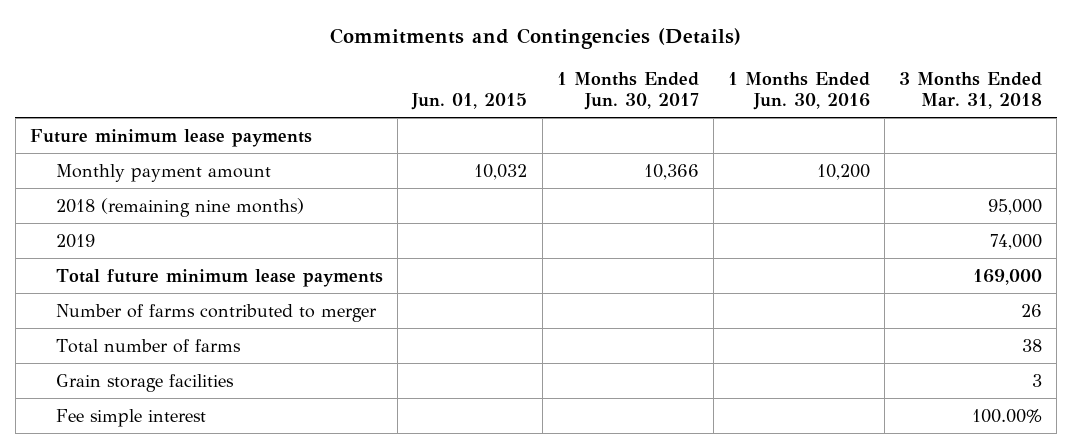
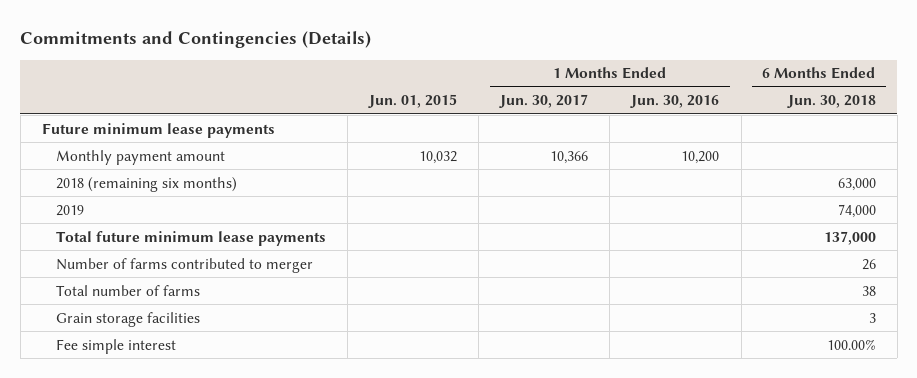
- | Jun. 01, 2015 | 1 Months Ended Jun. 30, 2017 | 1 Months Ended Jun. 30, 2016 | 3 Months Ended Mar. 31, 2018
+ | Jun. 01, 2015 | 1 Months Ended Jun. 30, 2017 | 1 Months Ended Jun. 30, 2016 | 6 Months Ended Jun. 30, 2018
- 2018 (remaining nine months) | | | | 95,000
+ 2018 (remaining six months) | | | | 63,000

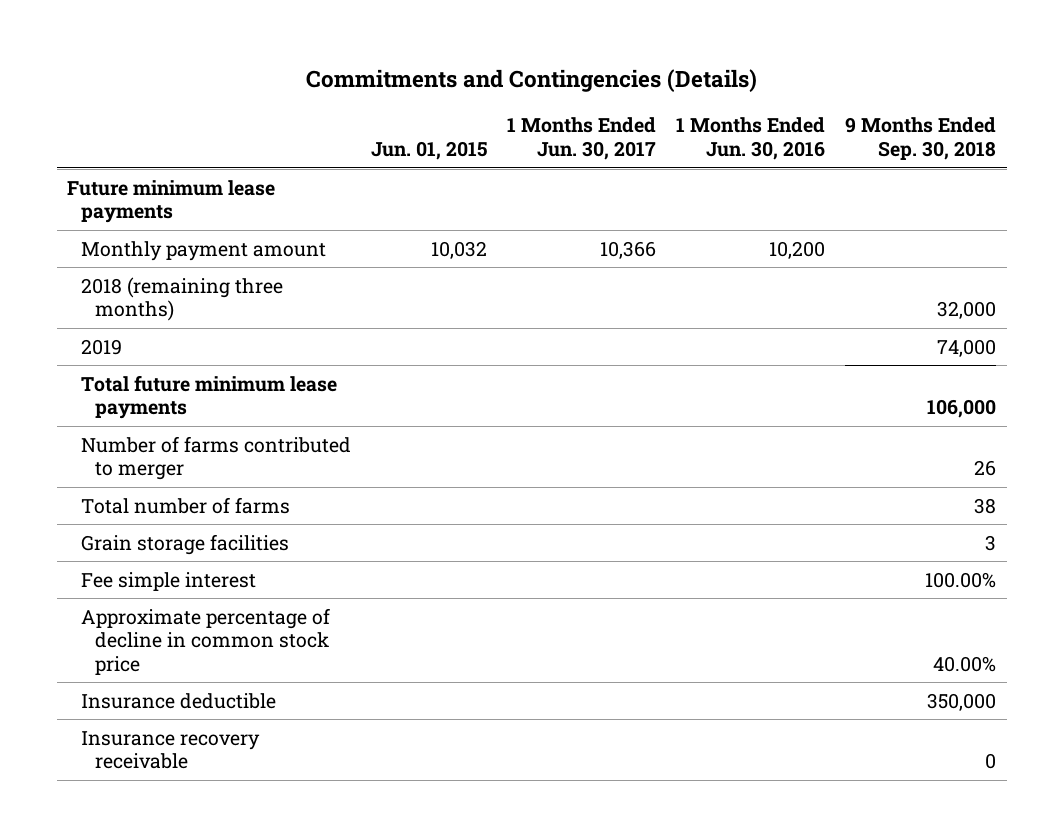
- | Jun. 01, 2015 | 1 Months Ended Jun. 30, 2017 | 1 Months Ended Jun. 30, 2016 | 6 Months Ended Jun. 30, 2018
+ | Jun. 01, 2015 | 1 Months Ended Jun. 30, 2017 | 1 Months Ended Jun. 30, 2016 | 9 Months Ended Sep. 30, 2018
- 2018 (remaining six months) | | | | 63,000
+ 2018 (remaining three months) | | | | 32,000
+ Approximate percentage of decline in common stock price | | | | 40.00%
+ Insurance deductible | | | | 350,000
+ Insurance recovery receivable | | | | 0

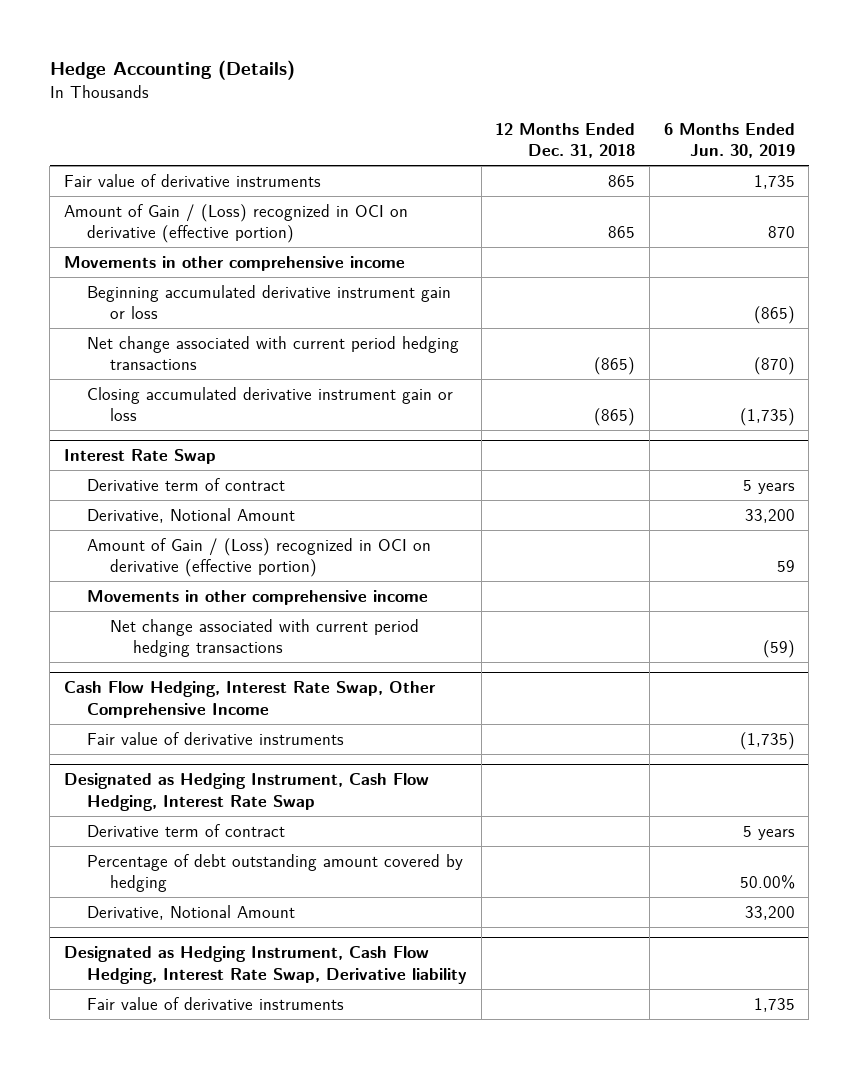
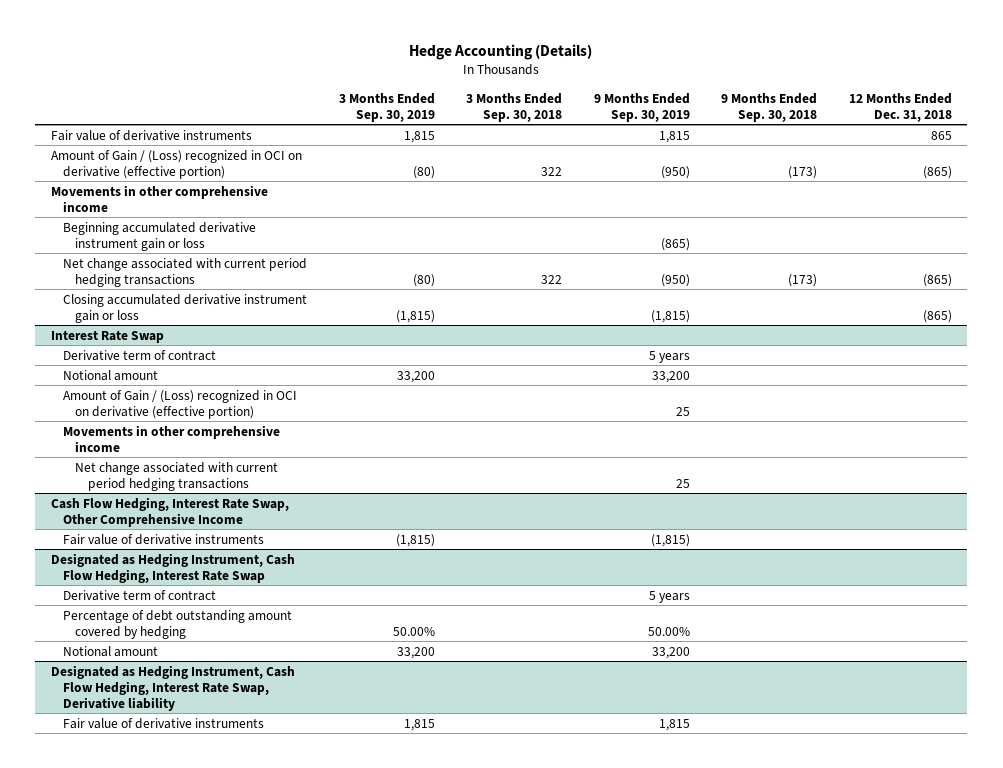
- | 12 Months Ended Dec. 31, 2018 | 6 Months Ended Jun. 30, 2019
+ | 3 Months Ended Sep. 30, 2019 | 3 Months Ended Sep. 30, 2018 | 9 Months Ended Sep. 30, 2019 | 9 Months Ended Sep. 30, 2018 | 12 Months Ended Dec. 31, 2018
- Amount of Gain / (Loss) recognized in OCI on derivative (effective portion) | 865 | 870
+ Amount of Gain / (Loss) recognized in OCI on derivative (effective portion) | (80) | 322 | (950) | (173) | (865)
@ Interest Rate Swap
- Derivative, Notional Amount | | 33,200
+ Notional amount | 33,200 | | 33,200 | |
@ Designated as Hedging Instrument, Cash Flow Hedging, Interest Rate Swap
- Derivative, Notional Amount | | 33,200
+ Notional amount | 33,200 | | 33,200 | |

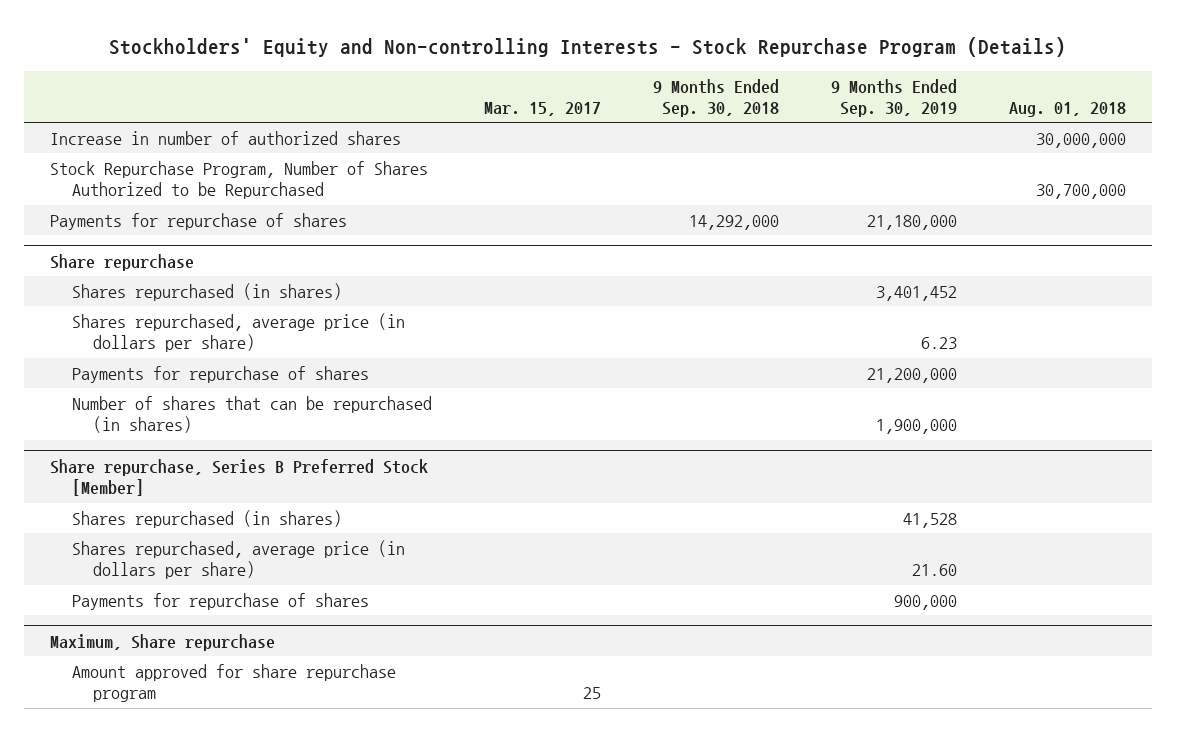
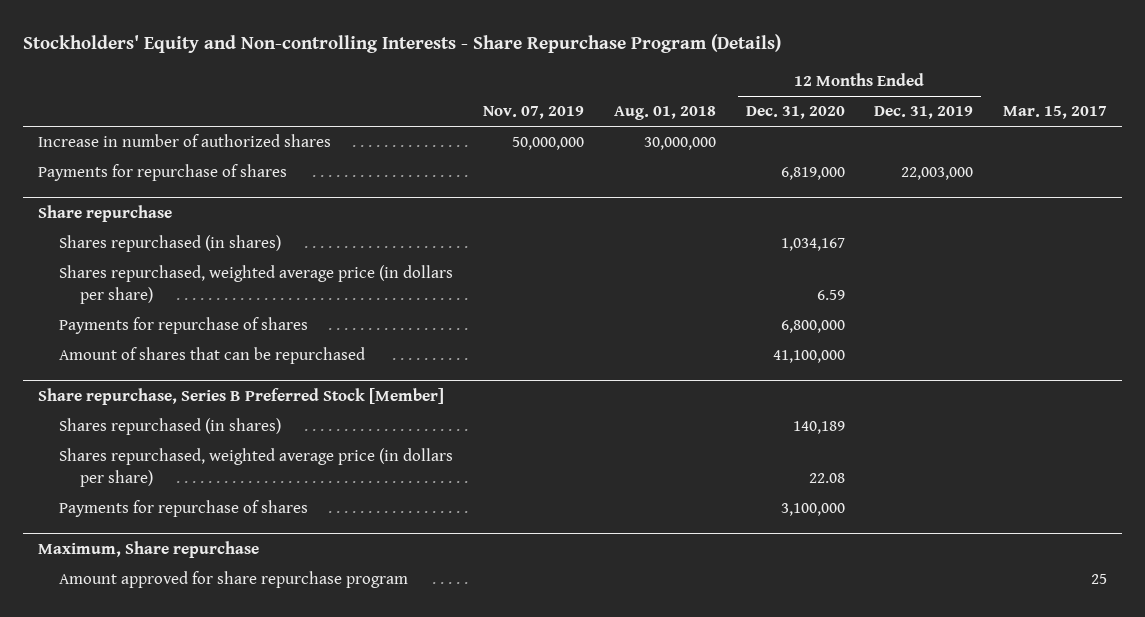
- Stockholders' Equity and Non-controlling Interests - Stock Repurchase Program (Details)
+ Stockholders' Equity and Non-controlling Interests - Share Repurchase Program (Details)
- | Mar. 15, 2017 | 9 Months Ended Sep. 30, 2018 | 9 Months Ended Sep. 30, 2019 | Aug. 01, 2018
+ | Nov. 07, 2019 | Aug. 01, 2018 | 12 Months Ended Dec. 31, 2020 | 12 Months Ended Dec. 31, 2019 | Mar. 15, 2017
- Stock Repurchase Program, Number of Shares Authorized to be Repurchased | | | | 30,700,000
@ Share repurchase
- Shares repurchased, average price (in dollars per share) | | | 6.23 |
+ Shares repurchased, weighted average price (in dollars per share) | | | 6.59 | |
- Number of shares that can be repurchased (in shares) | | | 1,900,000 |
+ Amount of shares that can be repurchased | | | 41,100,000 | |
@ Share repurchase, Series B Preferred Stock [Member]
- Shares repurchased, average price (in dollars per share) | | | 21.60 |
+ Shares repurchased, weighted average price (in dollars per share) | | | 22.08 | |

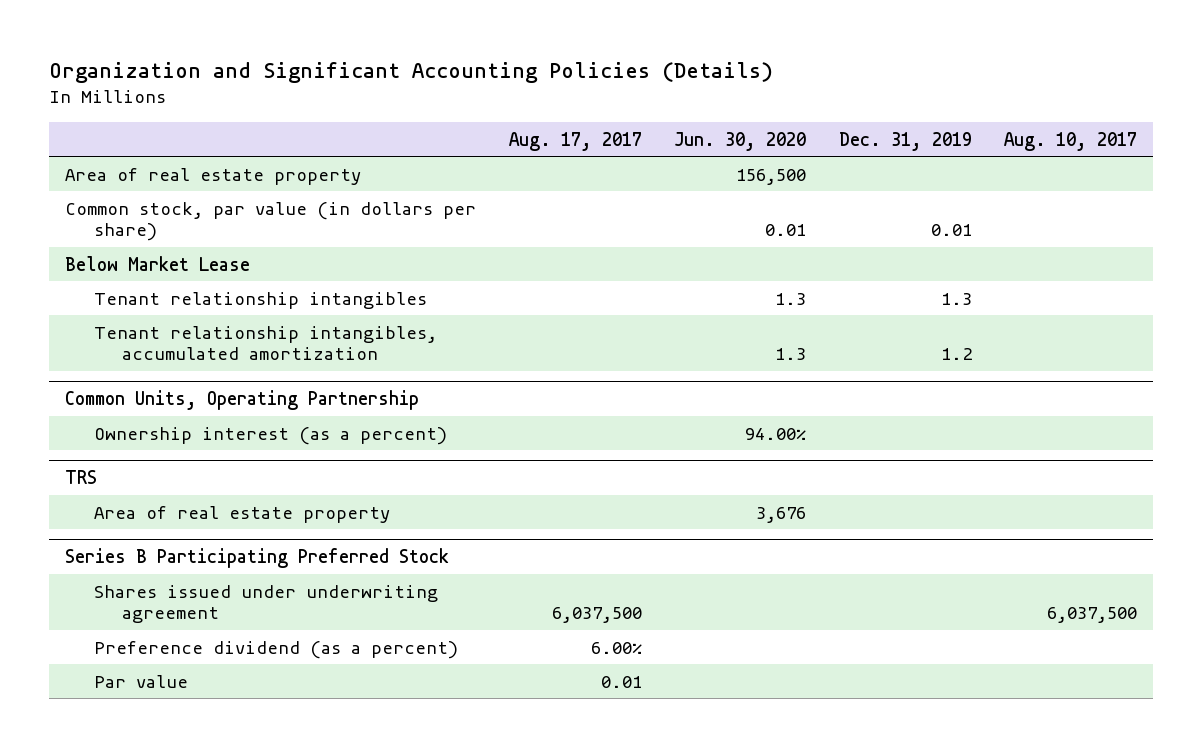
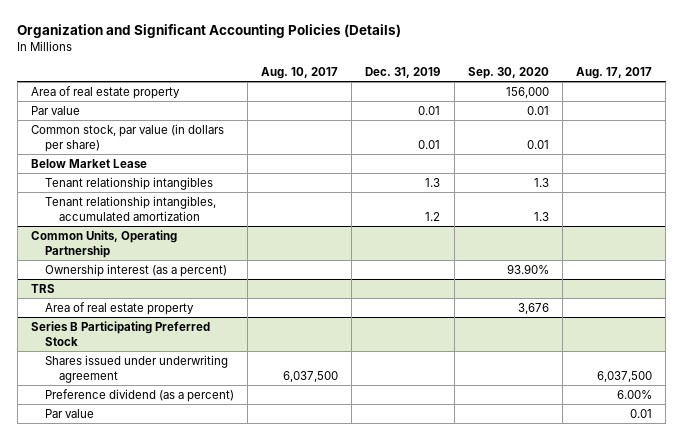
- | Aug. 17, 2017 | Jun. 30, 2020 | Dec. 31, 2019 | Aug. 10, 2017
+ | Aug. 10, 2017 | Dec. 31, 2019 | Sep. 30, 2020 | Aug. 17, 2017
+ Par value | | 0.01 | 0.01 |

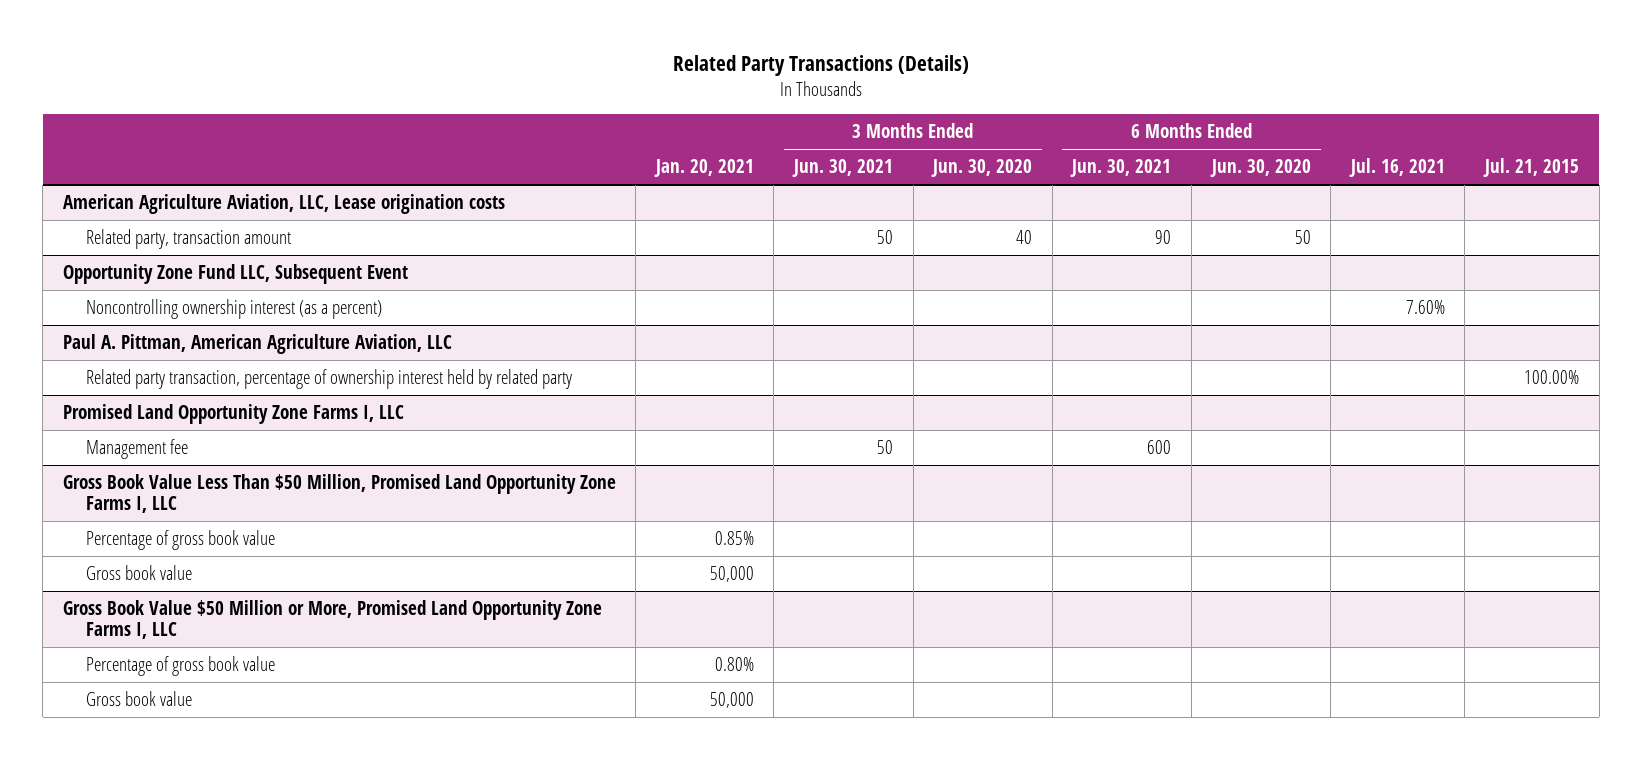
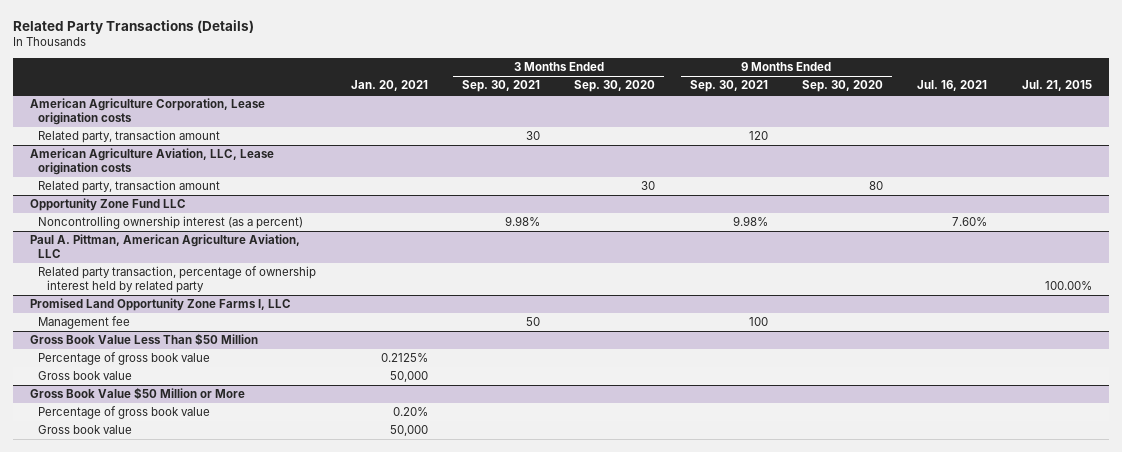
- | Jan. 20, 2021 | 3 Months Ended Jun. 30, 2021 | 3 Months Ended Jun. 30, 2020 | 6 Months Ended Jun. 30, 2021 | 6 Months Ended Jun. 30, 2020 | Jul. 16, 2021 | Jul. 21, 2015
+ | Jan. 20, 2021 | 3 Months Ended Sep. 30, 2021 | 3 Months Ended Sep. 30, 2020 | 9 Months Ended Sep. 30, 2021 | 9 Months Ended Sep. 30, 2020 | Jul. 16, 2021 | Jul. 21, 2015
+ American Agriculture Corporation, Lease origination costs
+ Related party, transaction amount | | 30 | | 120 | | |
- Opportunity Zone Fund LLC, Subsequent Event
+ Opportunity Zone Fund LLC
- Gross Book Value Less Than $50 Million, Promised Land Opportunity Zone Farms I, LLC
- Percentage of gross book value | 0.85% | | | | | |
+ Gross Book Value Less Than $50 Million
+ Percentage of gross book value | 0.2125% | | | | | |
- Gross Book Value $50 Million or More, Promised Land Opportunity Zone Farms I, LLC
- Percentage of gross book value | 0.80% | | | | | |
+ Gross Book Value $50 Million or More
+ Percentage of gross book value | 0.20% | | | | | |

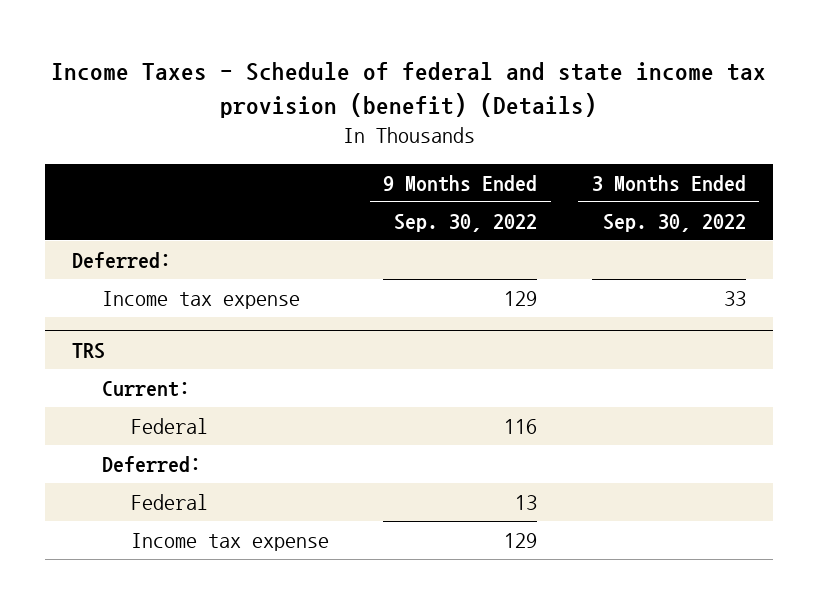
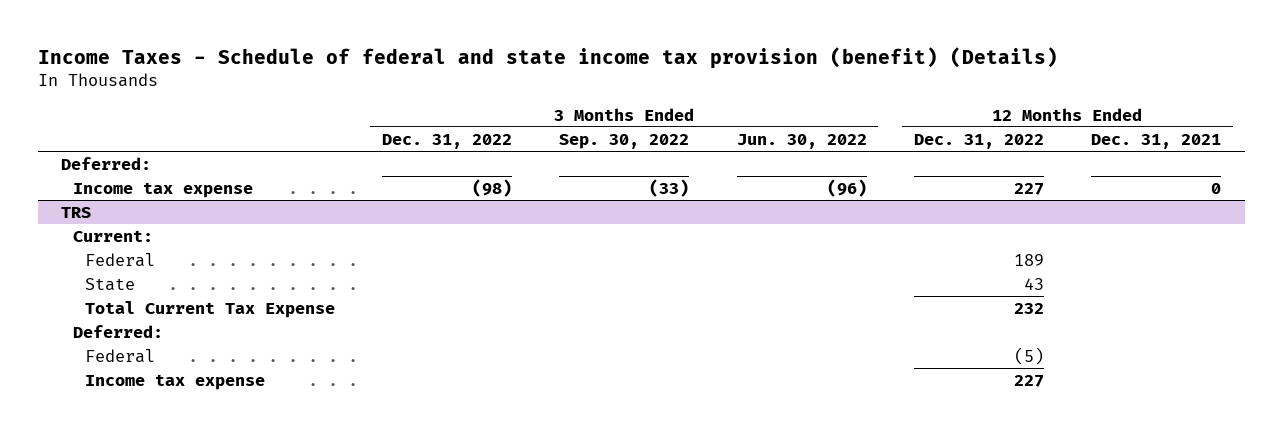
- | 9 Months Ended Sep. 30, 2022 | 3 Months Ended Sep. 30, 2022
+ | 3 Months Ended Dec. 31, 2022 | 3 Months Ended Sep. 30, 2022 | 3 Months Ended Jun. 30, 2022 | 12 Months Ended Dec. 31, 2022 | 12 Months Ended Dec. 31, 2021
- Income tax expense | 129 | 33
+ Income tax expense | (98) | (33) | (96) | 227 | 0
@ TRS
+ State | | | | 43 |
+ Total Current Tax Expense | | | | 232 |

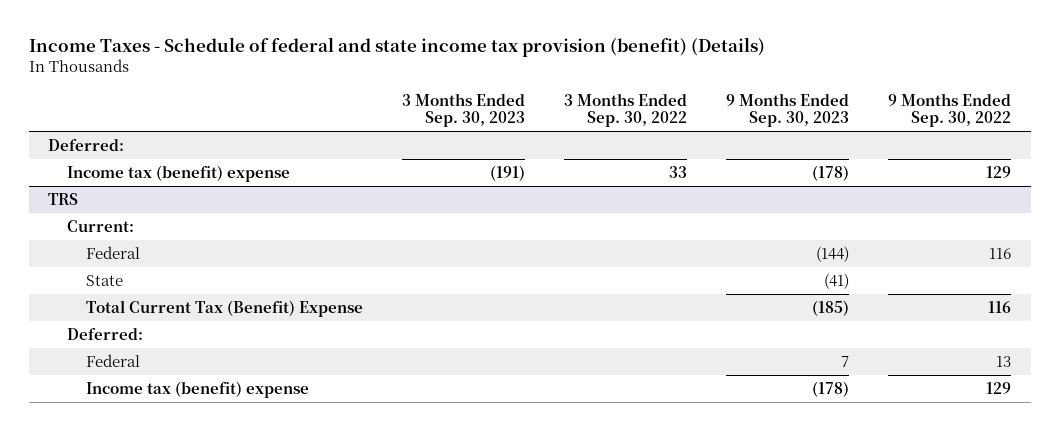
- | 3 Months Ended Dec. 31, 2022 | 3 Months Ended Sep. 30, 2022 | 3 Months Ended Jun. 30, 2022 | 12 Months Ended Dec. 31, 2022 | 12 Months Ended Dec. 31, 2021
+ | 3 Months Ended Sep. 30, 2023 | 3 Months Ended Sep. 30, 2022 | 9 Months Ended Sep. 30, 2023 | 9 Months Ended Sep. 30, 2022
- Income tax expense | (98) | (33) | (96) | 227 | 0
+ Income tax (benefit) expense | (191) | 33 | (178) | 129
@ TRS
- Total Current Tax Expense | | | | 232 |
+ Total Current Tax (Benefit) Expense | | | (185) | 116
- Income tax expense | | | | 227 |
+ Income tax (benefit) expense | | | (178) | 129

